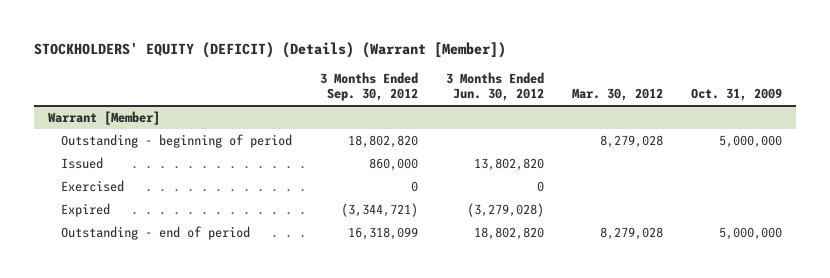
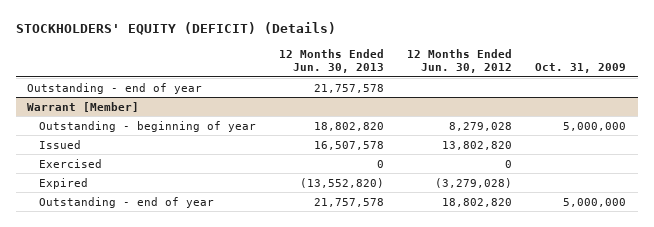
- STOCKHOLDERS' EQUITY (DEFICIT) (Details) (Warrant [Member])
+ STOCKHOLDERS' EQUITY (DEFICIT) (Details)
- | 3 Months Ended Sep. 30, 2012 | 3 Months Ended Jun. 30, 2012 | Mar. 30, 2012 | Oct. 31, 2009
+ | 12 Months Ended Jun. 30, 2013 | 12 Months Ended Jun. 30, 2012 | Oct. 31, 2009
+ Outstanding - end of year | 21,757,578 | |
@ Warrant [Member]
- Outstanding - beginning of period | 18,802,820 | | 8,279,028 | 5,000,000
+ Outstanding - beginning of year | 18,802,820 | 8,279,028 | 5,000,000
- Outstanding - end of period | 16,318,099 | 18,802,820 | 8,279,028 | 5,000,000
+ Outstanding - end of year | 21,757,578 | 18,802,820 | 5,000,000

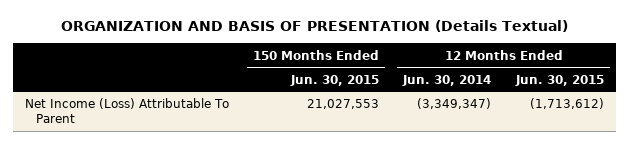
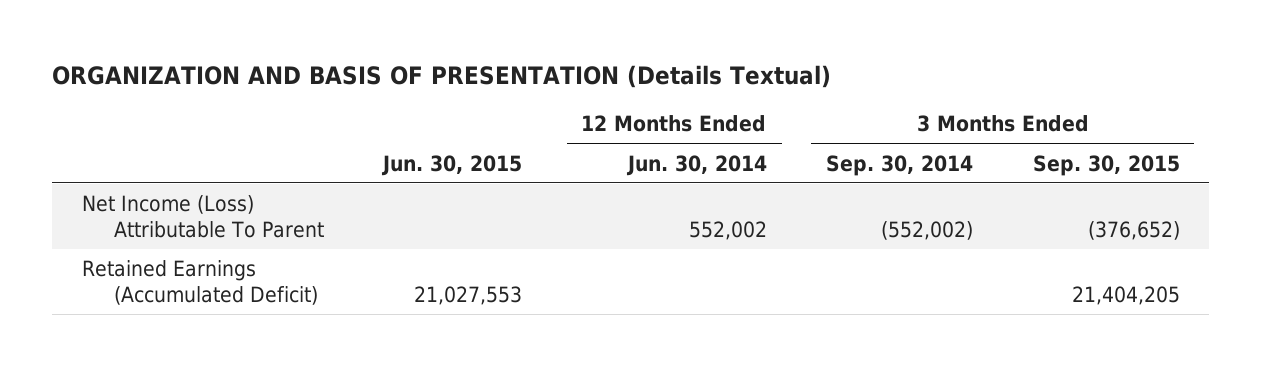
- | 150 Months Ended Jun. 30, 2015 | 12 Months Ended Jun. 30, 2014 | 12 Months Ended Jun. 30, 2015
+ | Jun. 30, 2015 | 12 Months Ended Jun. 30, 2014 | 3 Months Ended Sep. 30, 2014 | 3 Months Ended Sep. 30, 2015
- Net Income (Loss) Attributable To Parent | 21,027,553 | (3,349,347) | (1,713,612)
+ Net Income (Loss) Attributable To Parent | | 552,002 | (552,002) | (376,652)
+ Retained Earnings (Accumulated Deficit) | 21,027,553 | | | 21,404,205

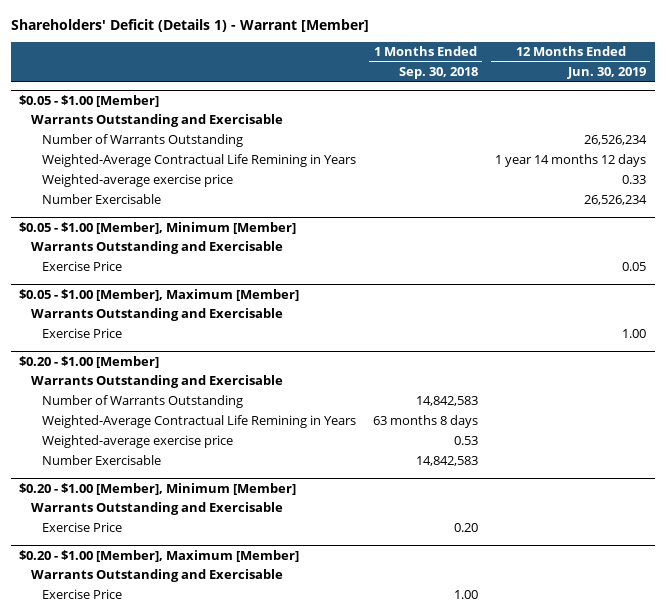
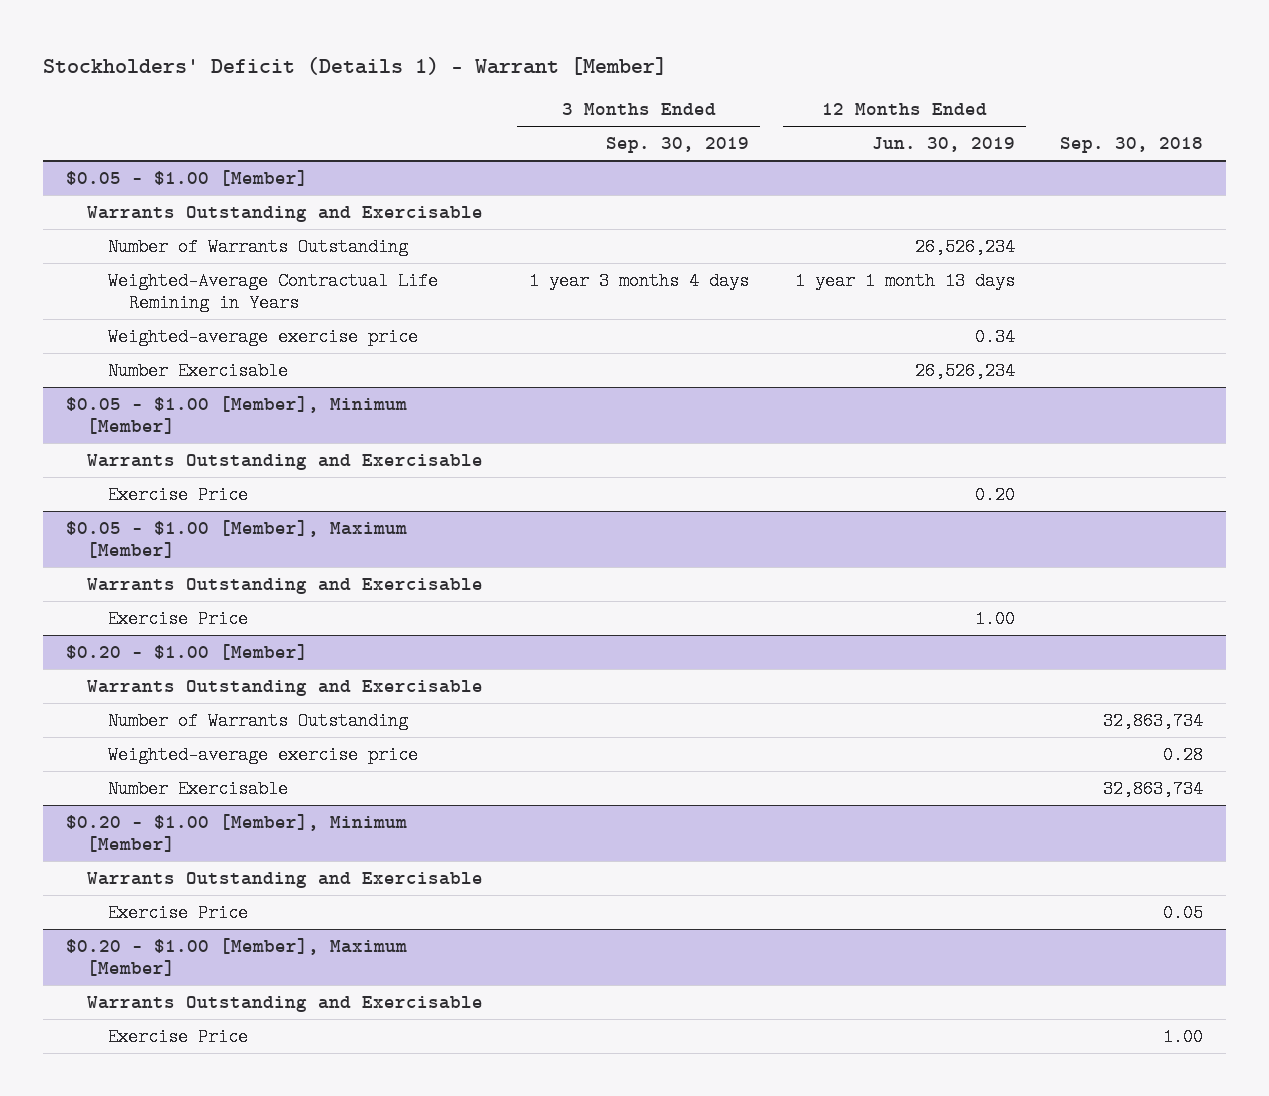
- Shareholders' Deficit (Details 1) - Warrant [Member]
+ Stockholders' Deficit (Details 1) - Warrant [Member]
- | 1 Months Ended Sep. 30, 2018 | 12 Months Ended Jun. 30, 2019
+ | 3 Months Ended Sep. 30, 2019 | 12 Months Ended Jun. 30, 2019 | Sep. 30, 2018
@ $0.05 - $1.00 [Member]
- Weighted-Average Contractual Life Remining in Years | | 1 year 14 months 12 days
- Weighted-average exercise price | | 0.33
+ Weighted-Average Contractual Life Remining in Years | 1 year 3 months 4 days | 1 year 1 month 13 days |
+ Weighted-average exercise price | | 0.34 |
@ $0.05 - $1.00 [Member], Minimum [Member]
- Exercise Price | | 0.05
+ Exercise Price | | 0.20 |
@ $0.20 - $1.00 [Member]
- Weighted-Average Contractual Life Remining in Years | 63 months 8 days |

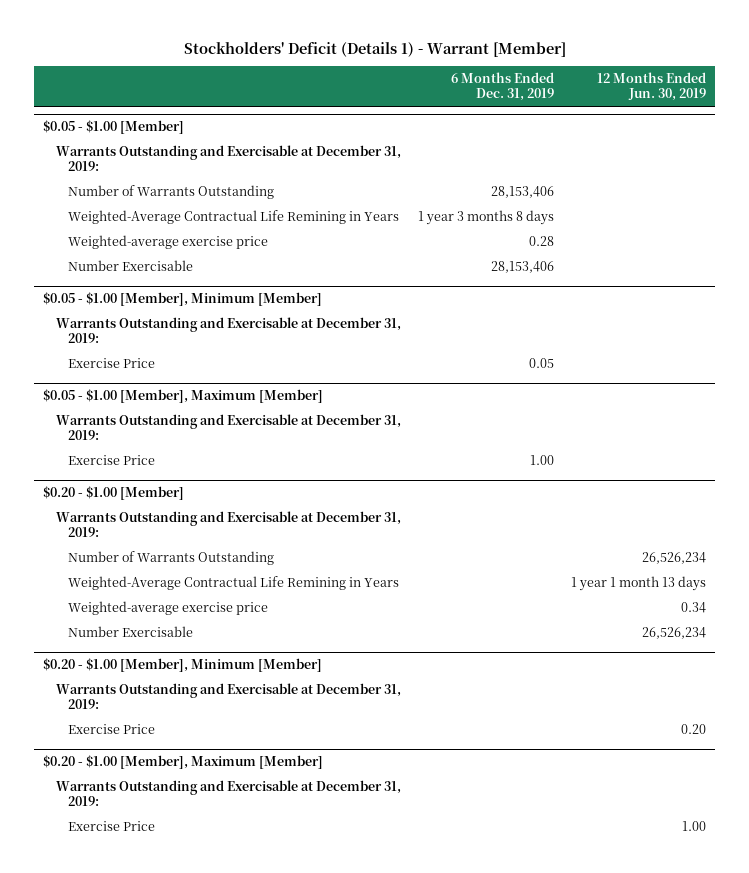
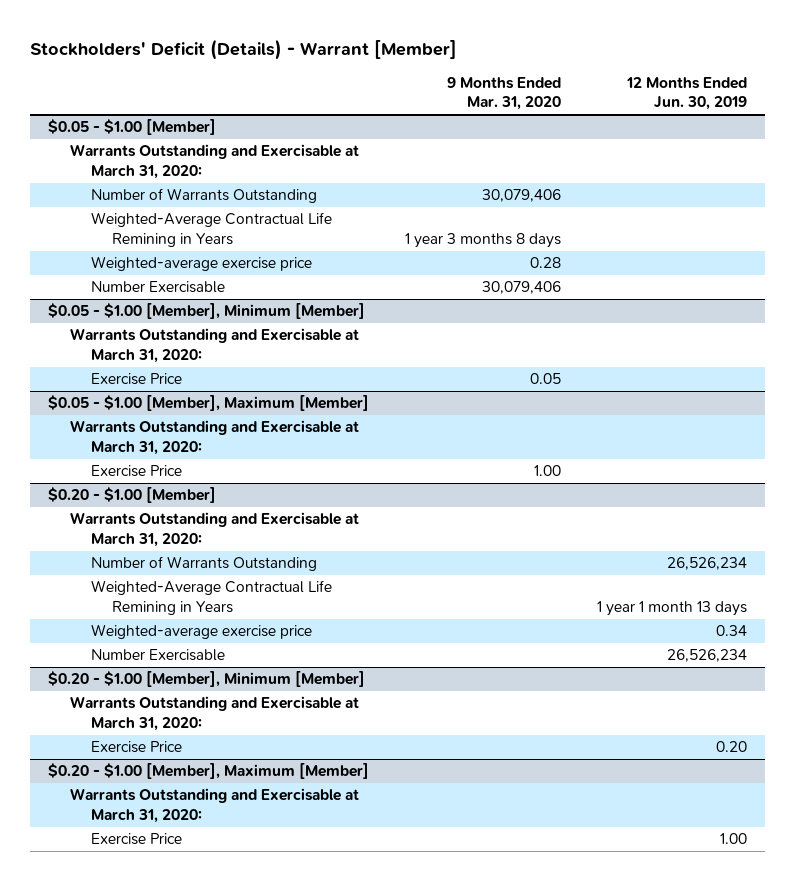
- Stockholders' Deficit (Details 1) - Warrant [Member]
+ Stockholders' Deficit (Details) - Warrant [Member]
- | 6 Months Ended Dec. 31, 2019 | 12 Months Ended Jun. 30, 2019
+ | 9 Months Ended Mar. 31, 2020 | 12 Months Ended Jun. 30, 2019
@ $0.05 - $1.00 [Member]
- Warrants Outstanding and Exercisable at December 31, 2019:
+ Warrants Outstanding and Exercisable at March 31, 2020:
@ $0.05 - $1.00 [Member], Minimum [Member]
- Warrants Outstanding and Exercisable at December 31, 2019:
+ Warrants Outstanding and Exercisable at March 31, 2020:
@ $0.05 - $1.00 [Member], Maximum [Member]
- Warrants Outstanding and Exercisable at December 31, 2019:
+ Warrants Outstanding and Exercisable at March 31, 2020:
@ $0.20 - $1.00 [Member]
- Warrants Outstanding and Exercisable at December 31, 2019:
+ Warrants Outstanding and Exercisable at March 31, 2020:
@ $0.20 - $1.00 [Member], Minimum [Member]
- Warrants Outstanding and Exercisable at December 31, 2019:
+ Warrants Outstanding and Exercisable at March 31, 2020:
@ $0.20 - $1.00 [Member], Maximum [Member]
- Warrants Outstanding and Exercisable at December 31, 2019:
+ Warrants Outstanding and Exercisable at March 31, 2020:

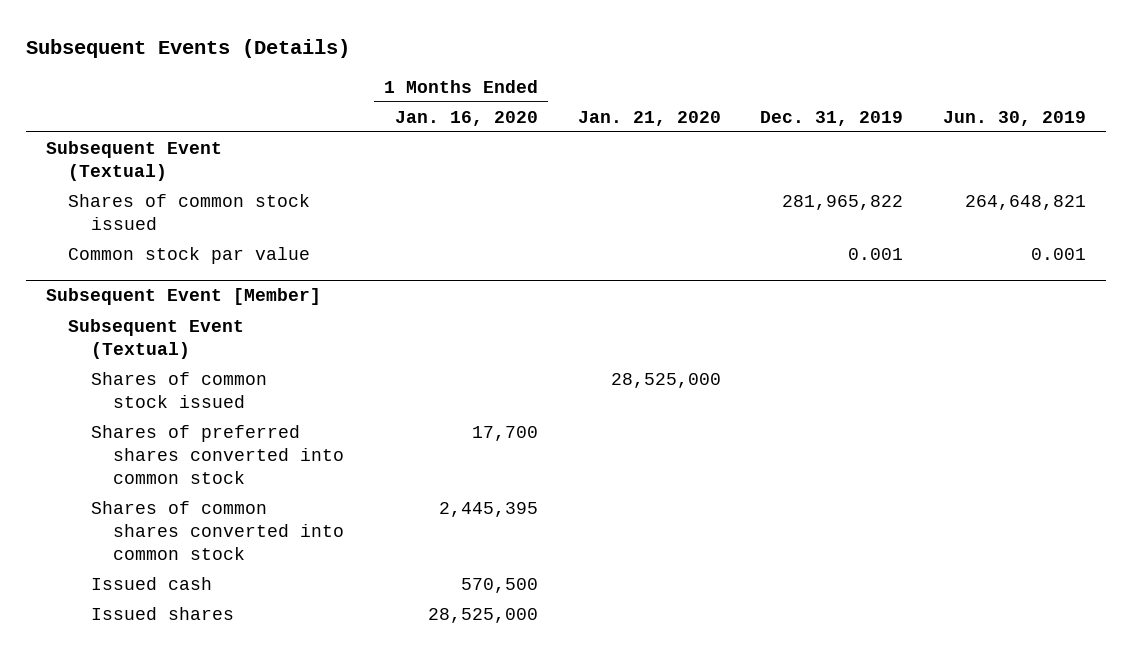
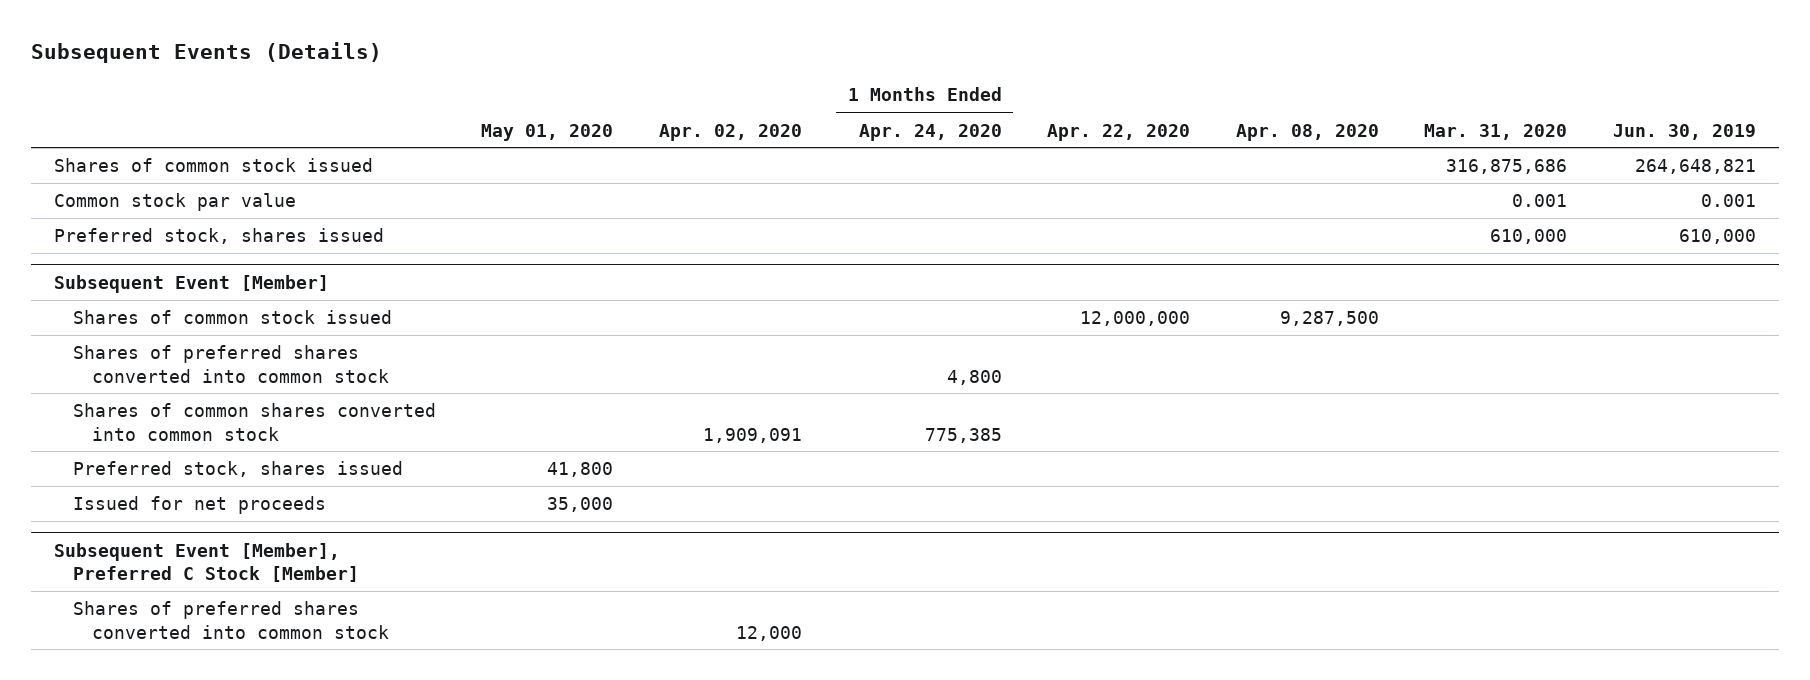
- | 1 Months Ended Jan. 16, 2020 | Jan. 21, 2020 | Dec. 31, 2019 | Jun. 30, 2019
+ | May 01, 2020 | Apr. 02, 2020 | 1 Months Ended Apr. 24, 2020 | Apr. 22, 2020 | Apr. 08, 2020 | Mar. 31, 2020 | Jun. 30, 2019
- Subsequent Event (Textual)
+ Preferred stock, shares issued | | | | | | 610,000 | 610,000
@ Subsequent Event [Member]
- Subsequent Event (Textual)
- Issued cash | 570,500 | | |
- Issued shares | 28,525,000 | | |
+ Preferred stock, shares issued | 41,800 | | | | | |
+ Issued for net proceeds | 35,000 | | | | | |
+ Subsequent Event [Member], Preferred C Stock [Member]
+ Shares of preferred shares converted into common stock | | 12,000 | | | | |

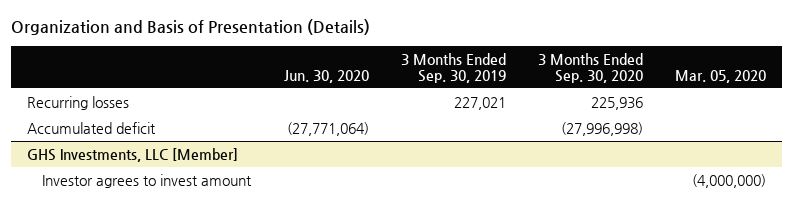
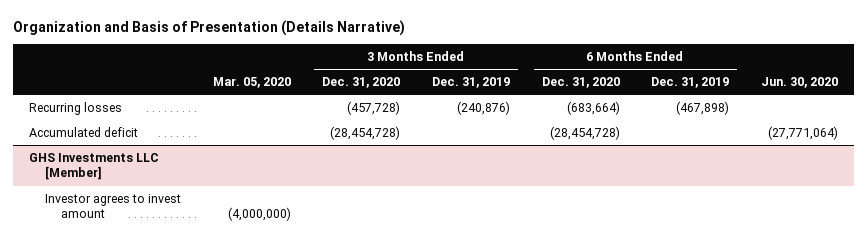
- Organization and Basis of Presentation (Details)
+ Organization and Basis of Presentation (Details Narrative)
- | Jun. 30, 2020 | 3 Months Ended Sep. 30, 2019 | 3 Months Ended Sep. 30, 2020 | Mar. 05, 2020
+ | Mar. 05, 2020 | 3 Months Ended Dec. 31, 2020 | 3 Months Ended Dec. 31, 2019 | 6 Months Ended Dec. 31, 2020 | 6 Months Ended Dec. 31, 2019 | Jun. 30, 2020
- GHS Investments, LLC [Member]
+ GHS Investments LLC [Member]

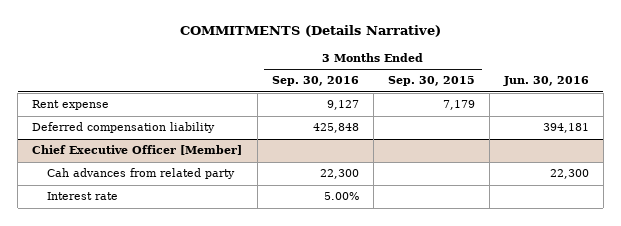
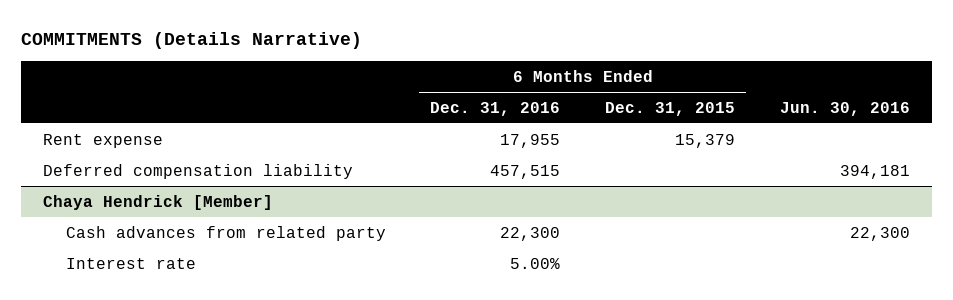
- | 3 Months Ended Sep. 30, 2016 | 3 Months Ended Sep. 30, 2015 | Jun. 30, 2016
+ | 6 Months Ended Dec. 31, 2016 | 6 Months Ended Dec. 31, 2015 | Jun. 30, 2016
- Chief Executive Officer [Member]
- Cah advances from related party | 22,300 | | 22,300
+ Chaya Hendrick [Member]
+ Cash advances from related party | 22,300 | | 22,300

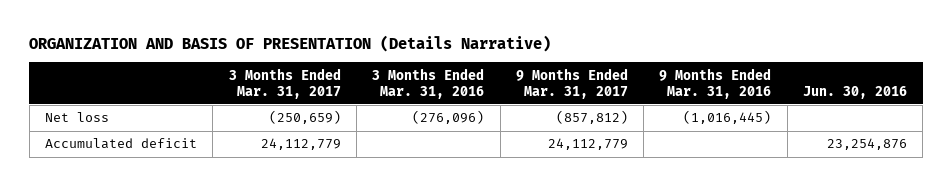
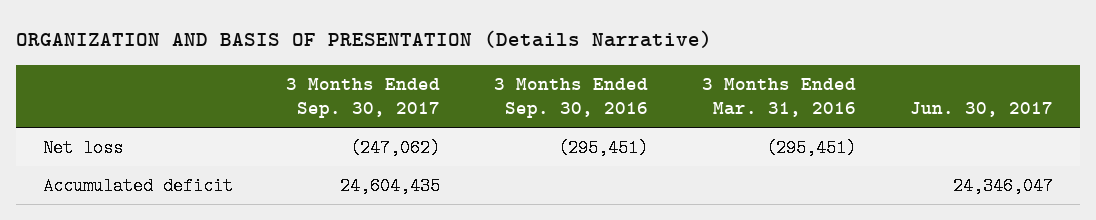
- | 3 Months Ended Mar. 31, 2017 | 3 Months Ended Mar. 31, 2016 | 9 Months Ended Mar. 31, 2017 | 9 Months Ended Mar. 31, 2016 | Jun. 30, 2016
+ | 3 Months Ended Sep. 30, 2017 | 3 Months Ended Sep. 30, 2016 | 3 Months Ended Mar. 31, 2016 | Jun. 30, 2017
- Net loss | (250,659) | (276,096) | (857,812) | (1,016,445) |
+ Net loss | (247,062) | (295,451) | (295,451) |

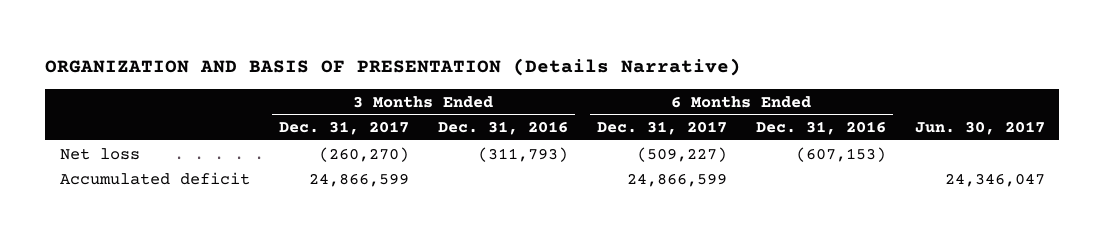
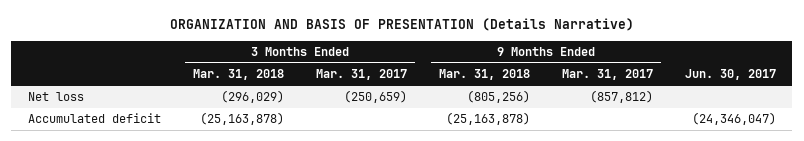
- | 3 Months Ended Dec. 31, 2017 | 3 Months Ended Dec. 31, 2016 | 6 Months Ended Dec. 31, 2017 | 6 Months Ended Dec. 31, 2016 | Jun. 30, 2017
+ | 3 Months Ended Mar. 31, 2018 | 3 Months Ended Mar. 31, 2017 | 9 Months Ended Mar. 31, 2018 | 9 Months Ended Mar. 31, 2017 | Jun. 30, 2017
- Accumulated deficit | 24,866,599 | | 24,866,599 | | 24,346,047
+ Accumulated deficit | (25,163,878) | | (25,163,878) | | (24,346,047)

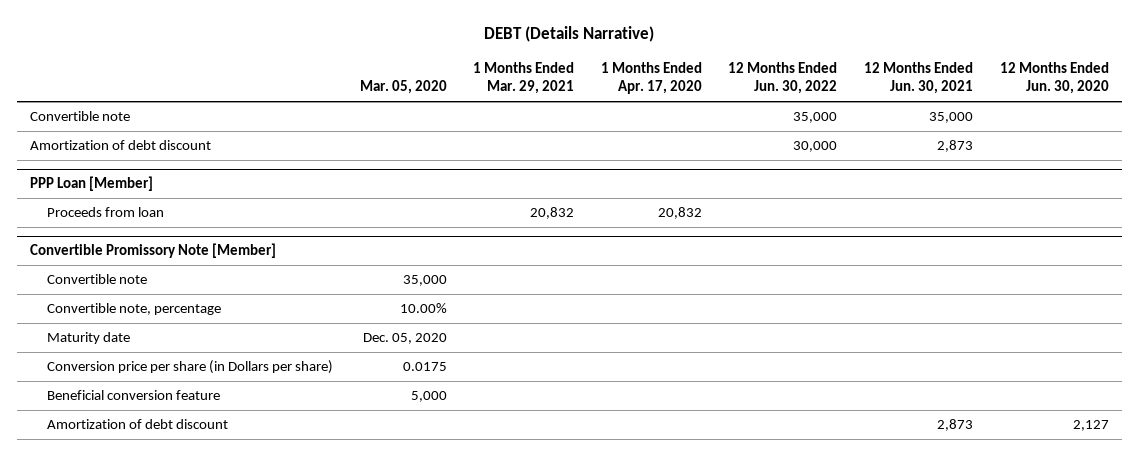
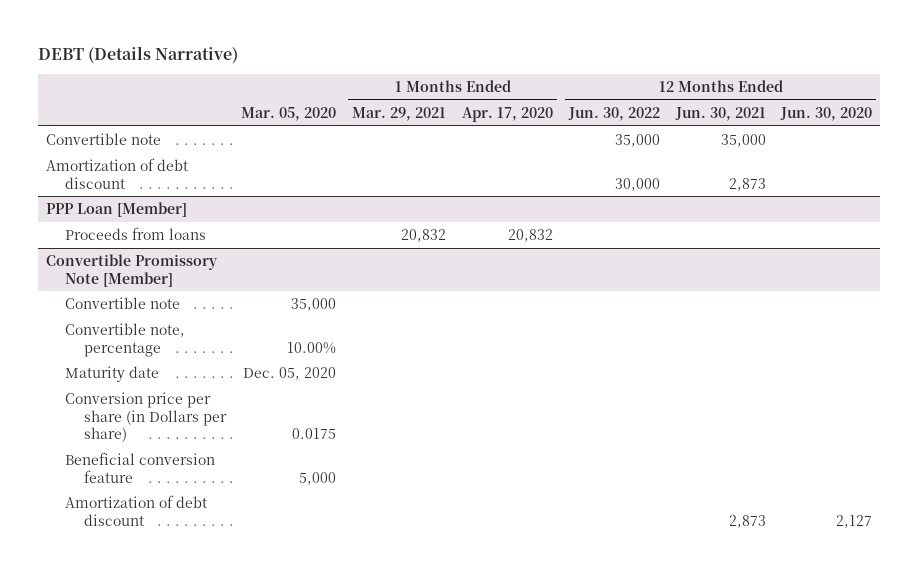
@ PPP Loan [Member]
- Proceeds from loan | | 20,832 | 20,832 | | |
+ Proceeds from loans | | 20,832 | 20,832 | | |

